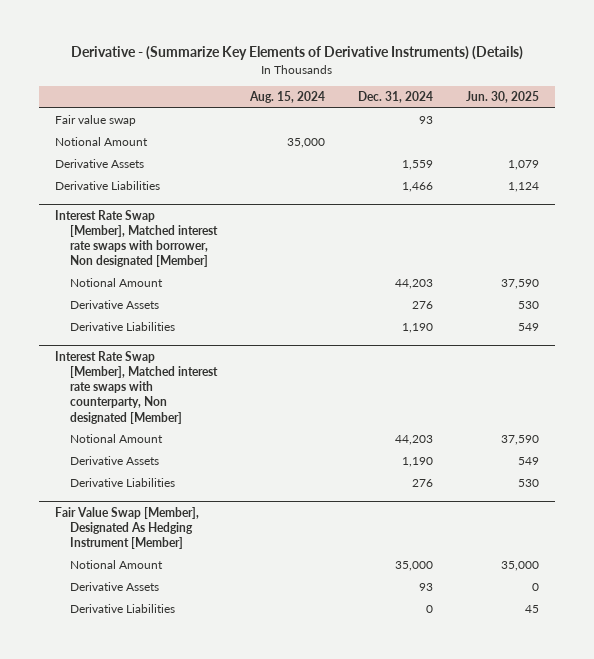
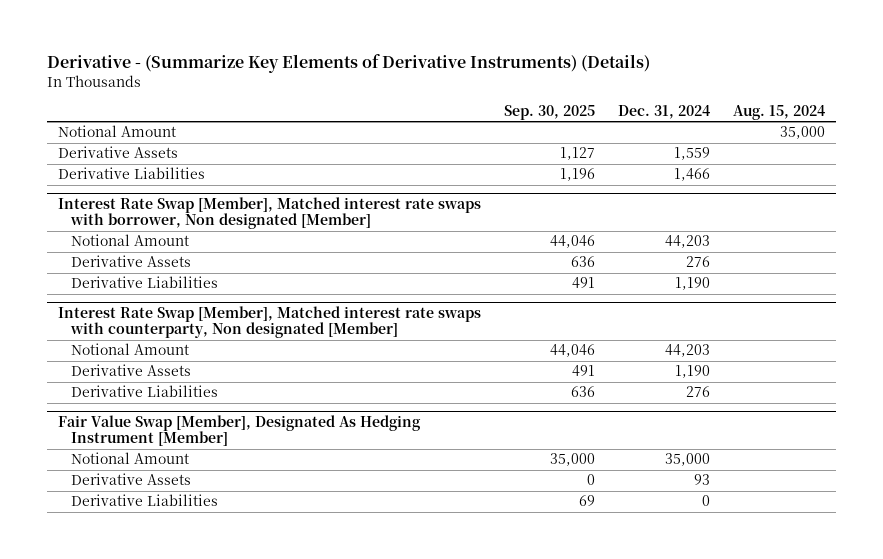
- | Aug. 15, 2024 | Dec. 31, 2024 | Jun. 30, 2025
+ | Sep. 30, 2025 | Dec. 31, 2024 | Aug. 15, 2024
- Fair value swap | | 93 |

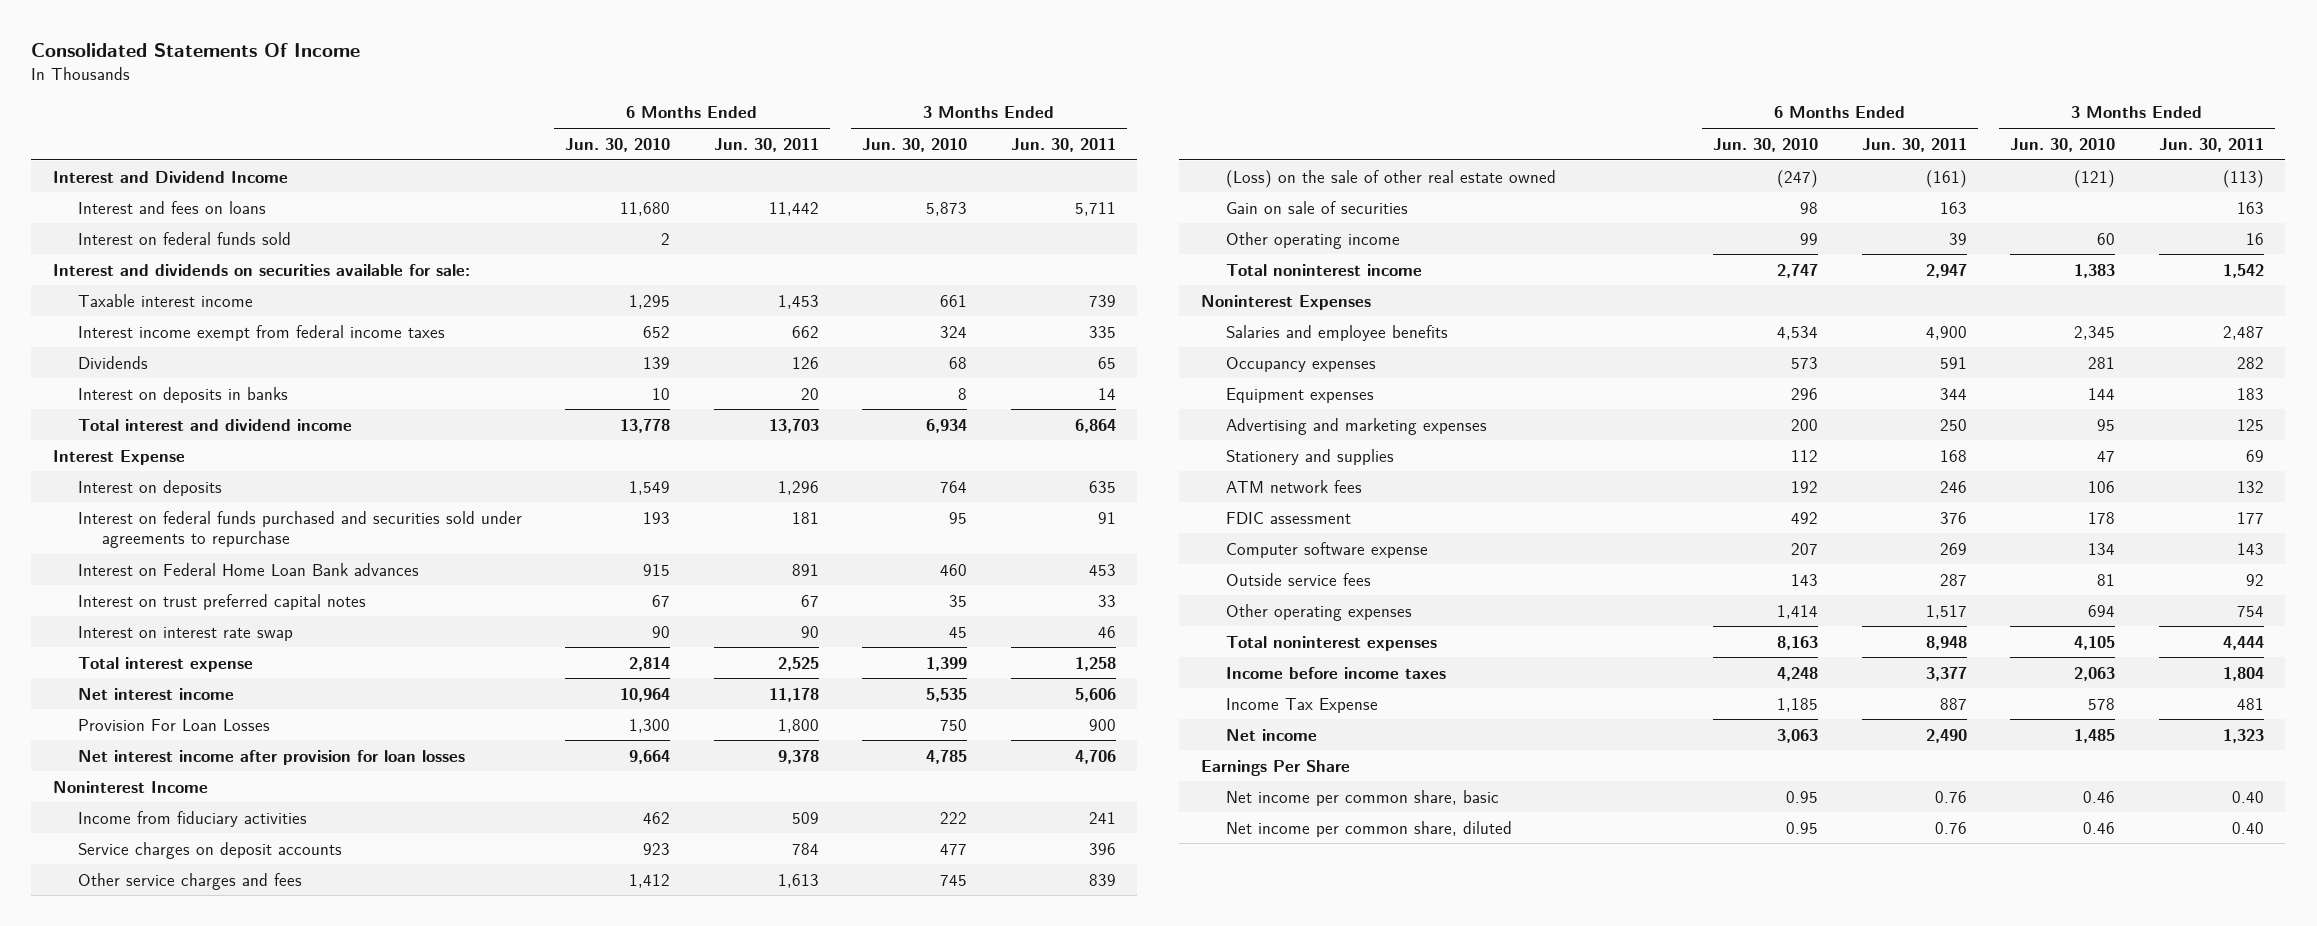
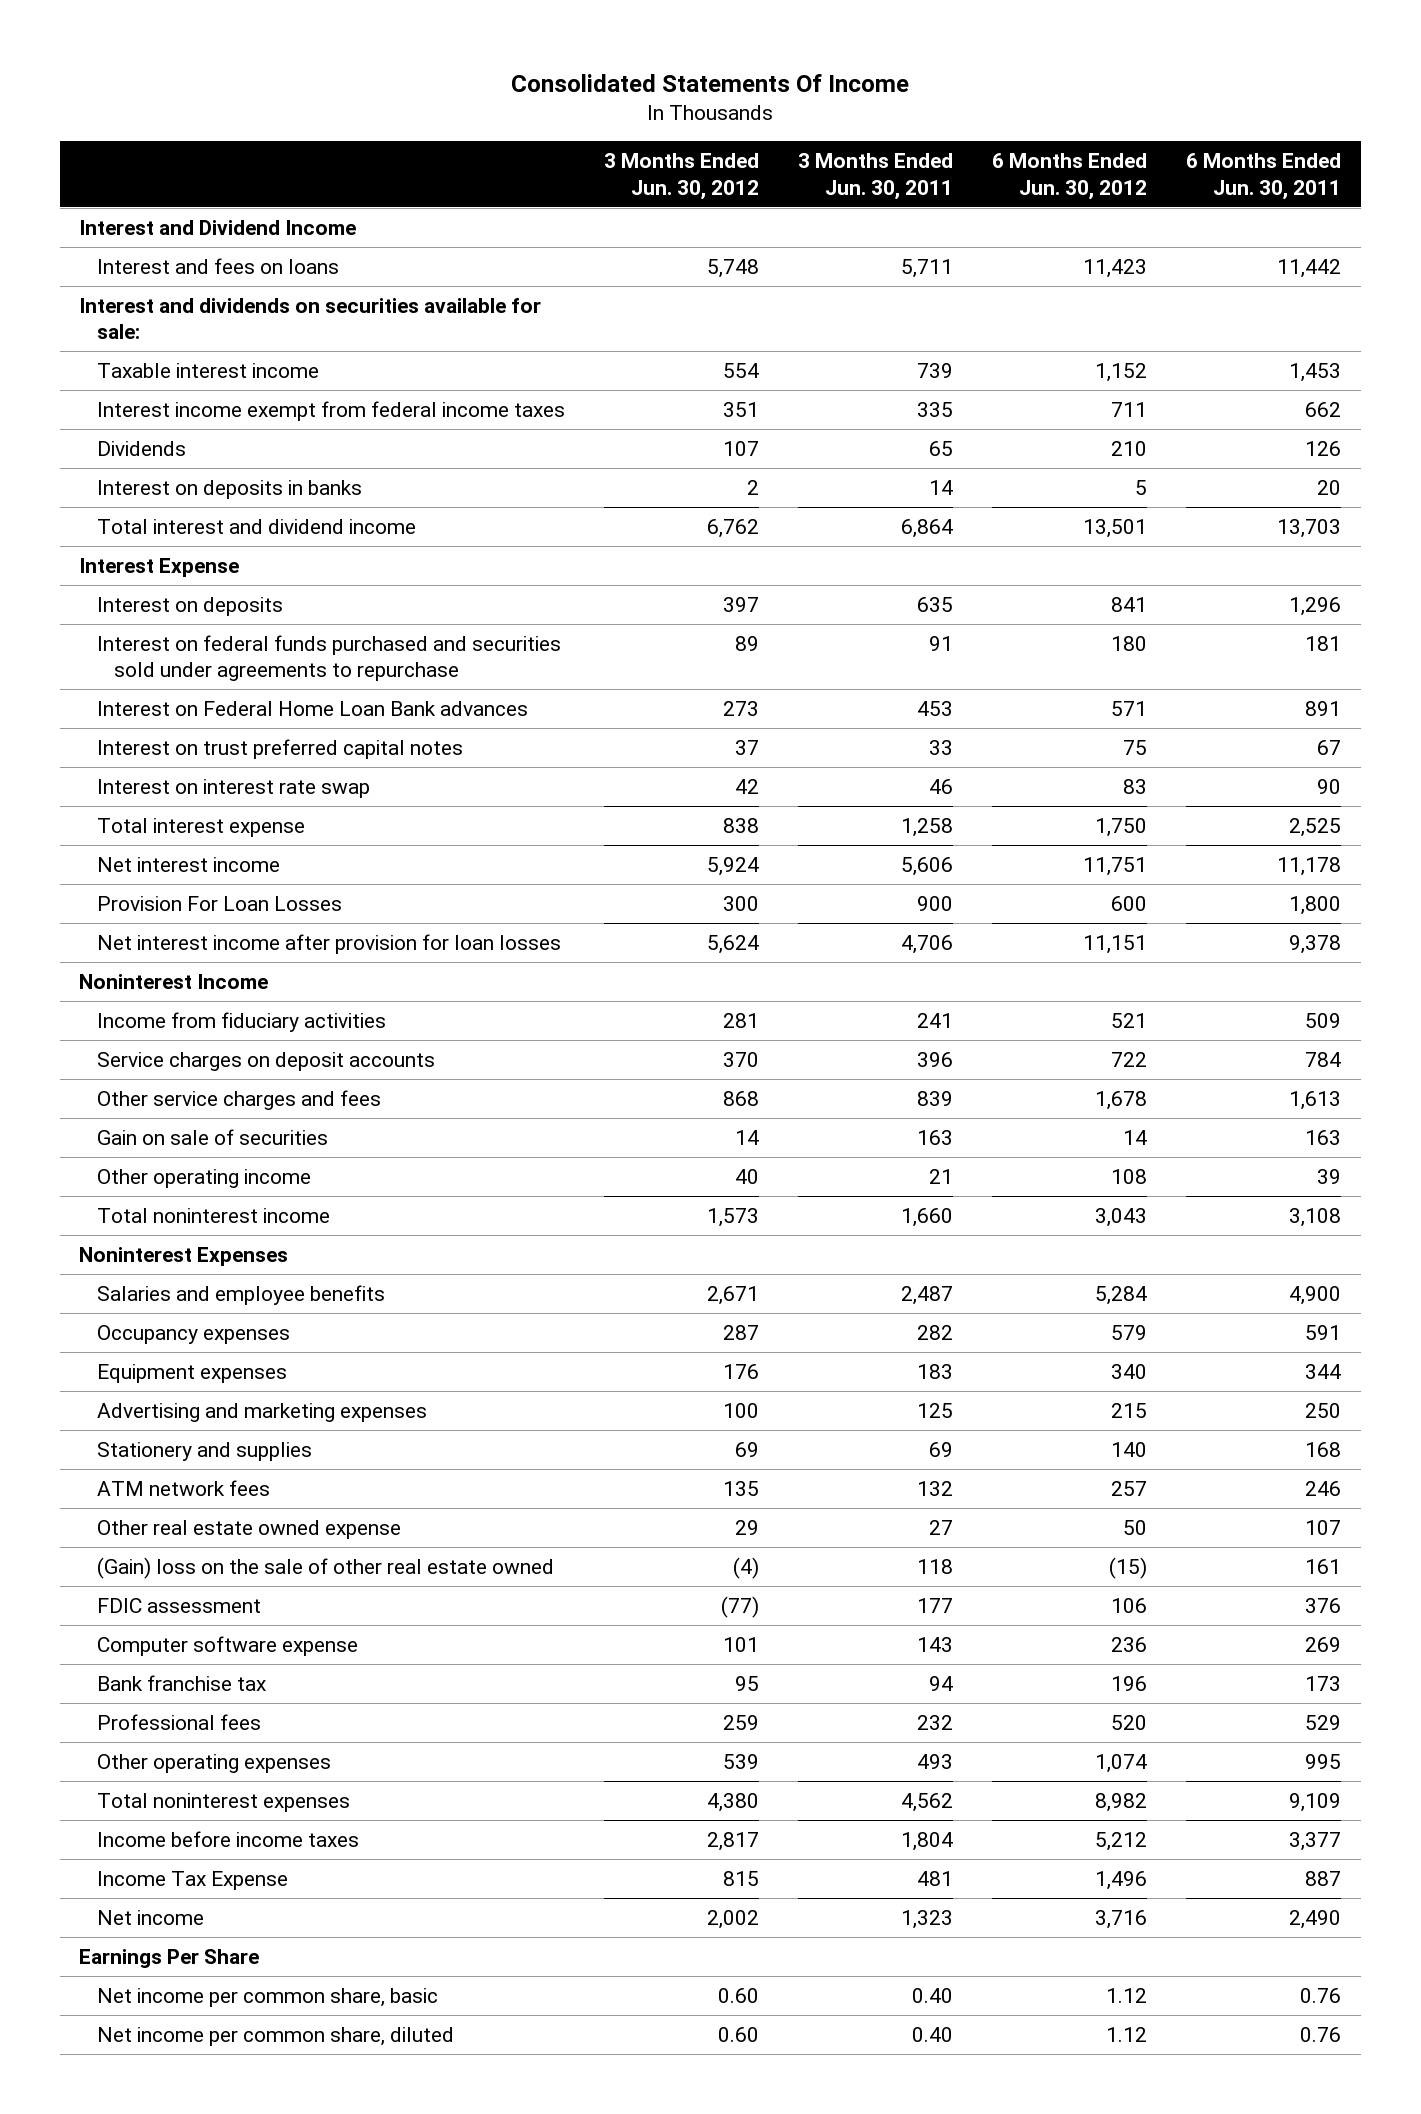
- | 6 Months Ended Jun. 30, 2010 | 6 Months Ended Jun. 30, 2011 | 3 Months Ended Jun. 30, 2010 | 3 Months Ended Jun. 30, 2011
+ | 3 Months Ended Jun. 30, 2012 | 3 Months Ended Jun. 30, 2011 | 6 Months Ended Jun. 30, 2012 | 6 Months Ended Jun. 30, 2011
- Interest on federal funds sold | 2 | | |
- (Loss) on the sale of other real estate owned | (247) | (161) | (121) | (113)
- Other operating income | 99 | 39 | 60 | 16
- Total noninterest income | 2,747 | 2,947 | 1,383 | 1,542
+ Other operating income | 40 | 21 | 108 | 39
+ Total noninterest income | 1,573 | 1,660 | 3,043 | 3,108
+ Other real estate owned expense | 29 | 27 | 50 | 107
+ (Gain) loss on the sale of other real estate owned | (4) | 118 | (15) | 161
- Outside service fees | 143 | 287 | 81 | 92
- Other operating expenses | 1,414 | 1,517 | 694 | 754
- Total noninterest expenses | 8,163 | 8,948 | 4,105 | 4,444
+ Bank franchise tax | 95 | 94 | 196 | 173
+ Professional fees | 259 | 232 | 520 | 529
+ Other operating expenses | 539 | 493 | 1,074 | 995
+ Total noninterest expenses | 4,380 | 4,562 | 8,982 | 9,109

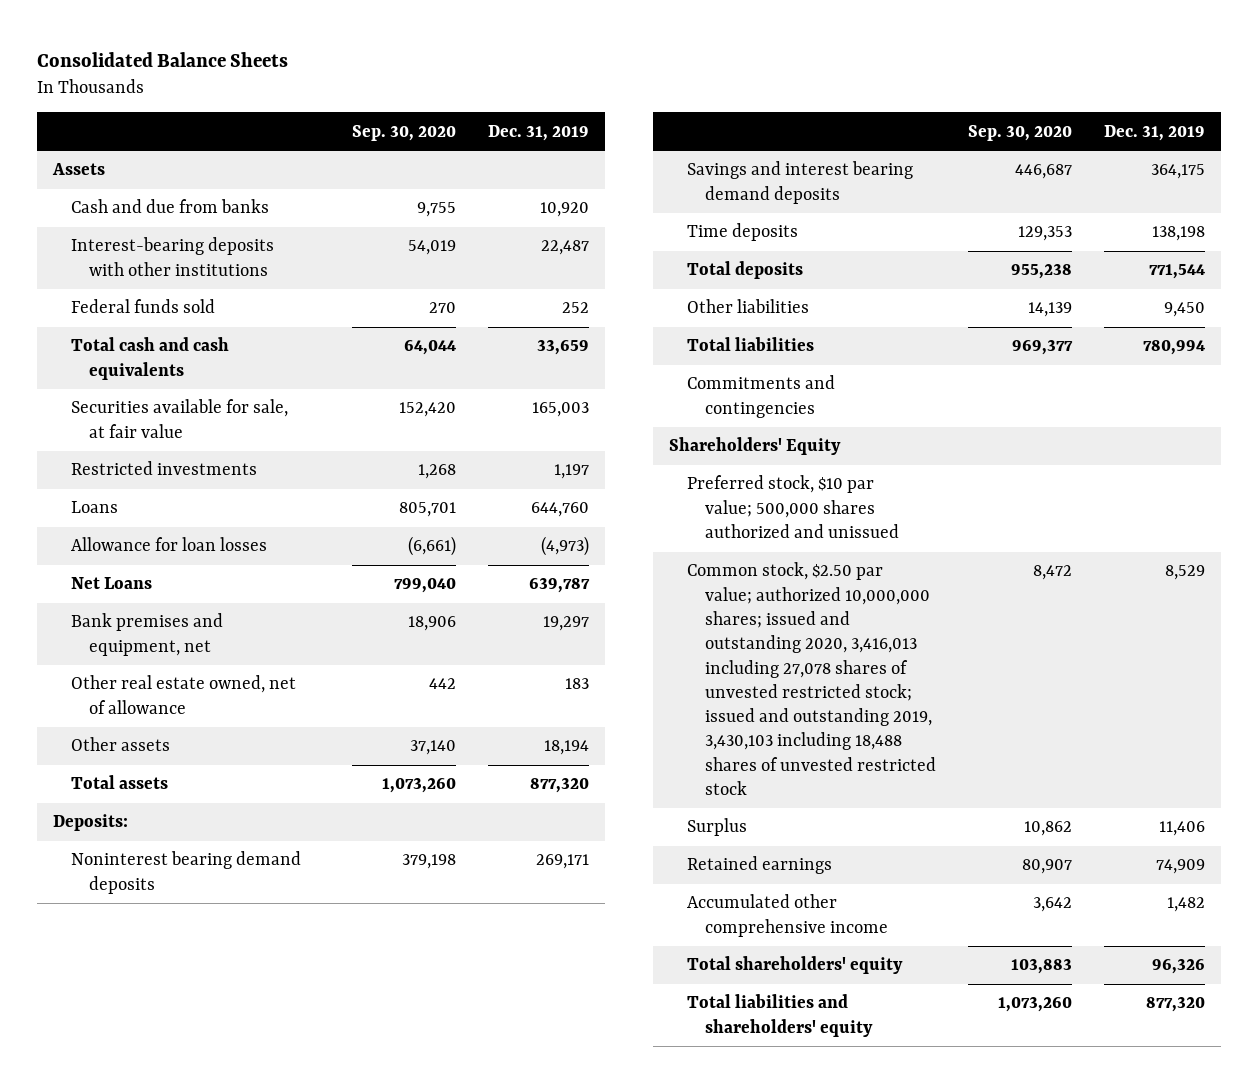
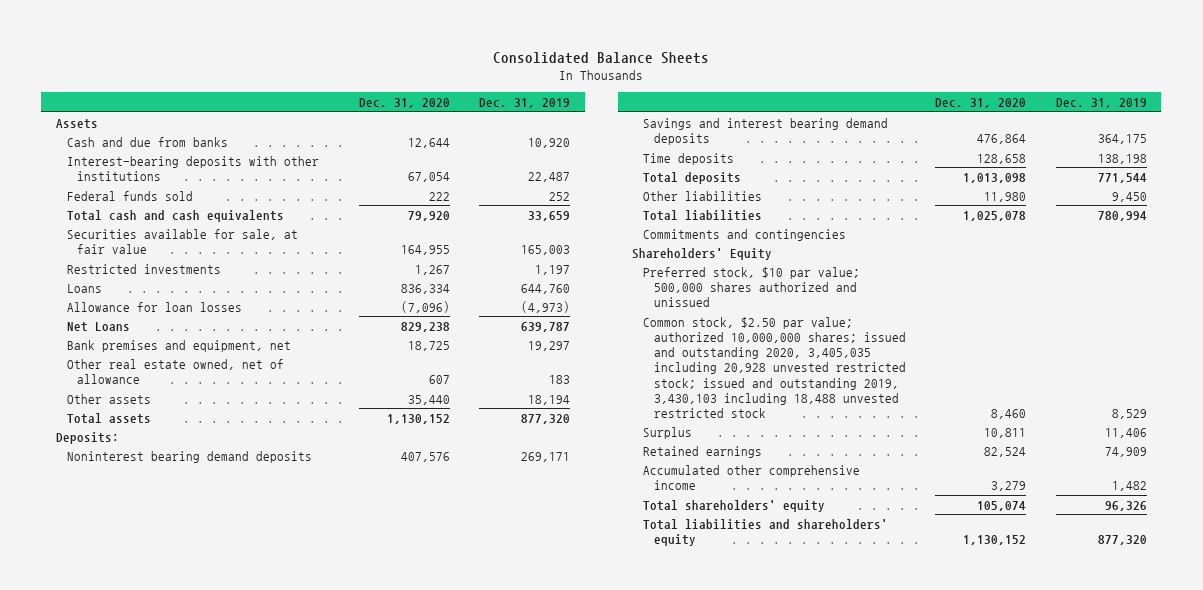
- | Sep. 30, 2020 | Dec. 31, 2019
+ | Dec. 31, 2020 | Dec. 31, 2019
- Common stock, $2.50 par value; authorized 10,000,000 shares; issued and outstanding 2020, 3,416,013 including 27,078 shares of unvested restricted stock; issued and outstanding 2019, 3,430,103 including 18,488 shares of unvested restricted stock | 8,472 | 8,529
+ Common stock, $2.50 par value; authorized 10,000,000 shares; issued and outstanding 2020, 3,405,035 including 20,928 unvested restricted stock; issued and outstanding 2019, 3,430,103 including 18,488 unvested restricted stock | 8,460 | 8,529

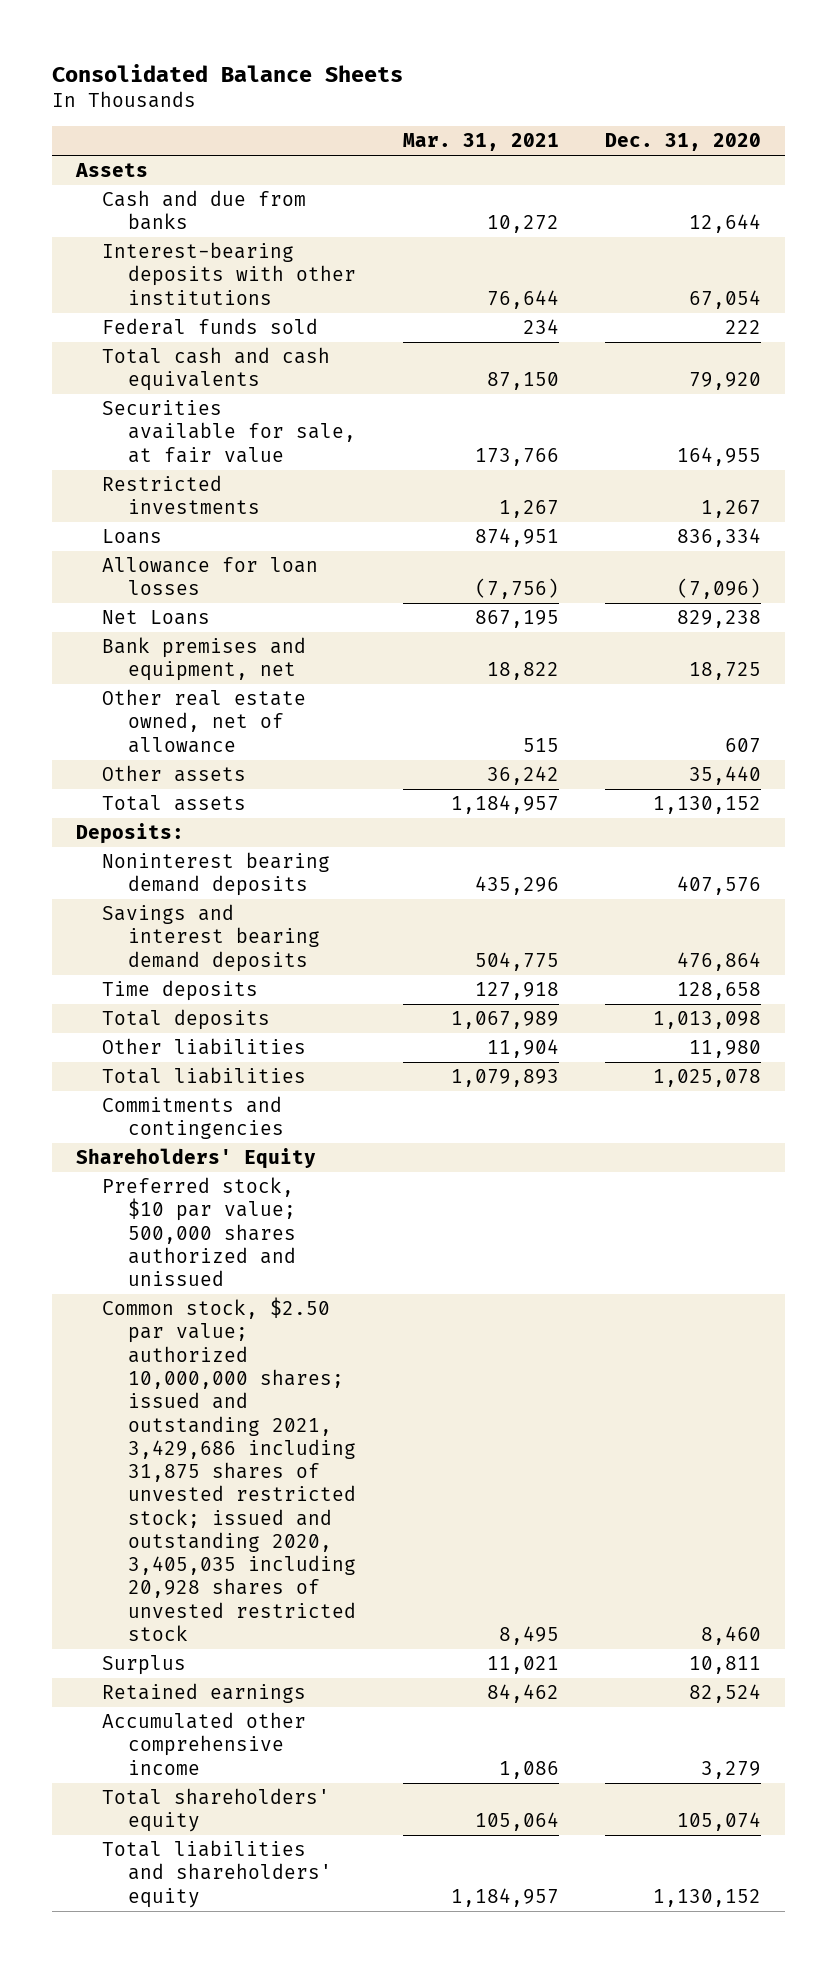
- | Dec. 31, 2020 | Dec. 31, 2019
+ | Mar. 31, 2021 | Dec. 31, 2020
- Common stock, $2.50 par value; authorized 10,000,000 shares; issued and outstanding 2020, 3,405,035 including 20,928 unvested restricted stock; issued and outstanding 2019, 3,430,103 including 18,488 unvested restricted stock | 8,460 | 8,529
+ Common stock, $2.50 par value; authorized 10,000,000 shares; issued and outstanding 2021, 3,429,686 including 31,875 shares of unvested restricted stock; issued and outstanding 2020, 3,405,035 including 20,928 shares of unvested restricted stock | 8,495 | 8,460

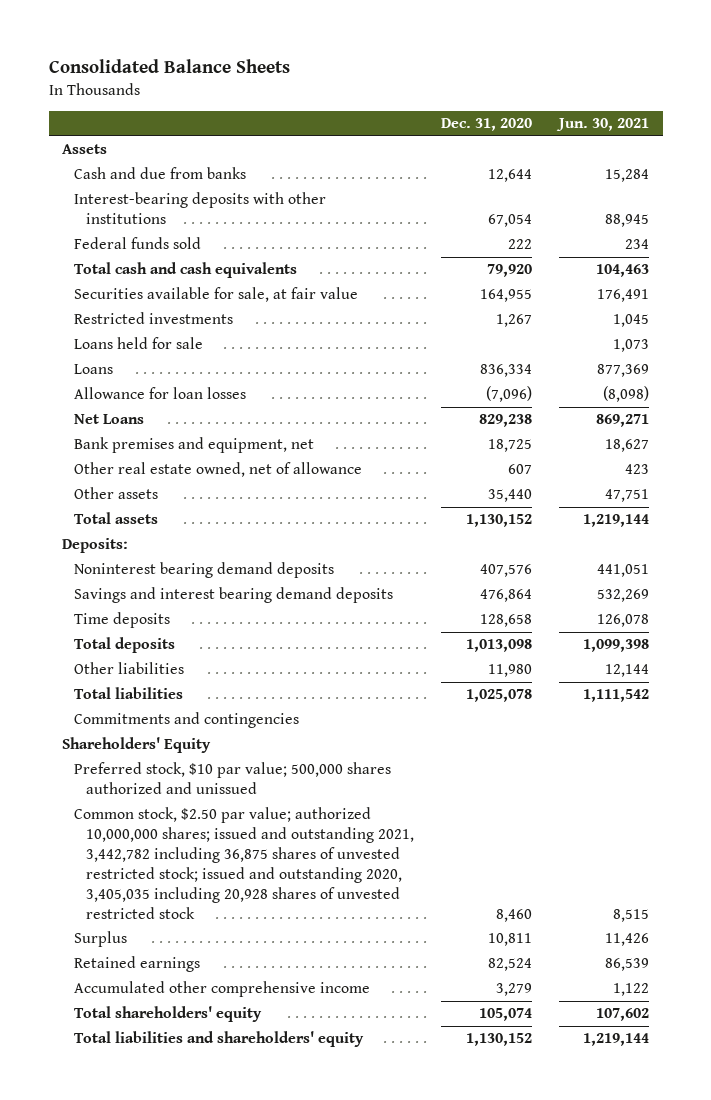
- | Mar. 31, 2021 | Dec. 31, 2020
+ | Dec. 31, 2020 | Jun. 30, 2021
+ Loans held for sale | | 1,073
- Common stock, $2.50 par value; authorized 10,000,000 shares; issued and outstanding 2021, 3,429,686 including 31,875 shares of unvested restricted stock; issued and outstanding 2020, 3,405,035 including 20,928 shares of unvested restricted stock | 8,495 | 8,460
+ Common stock, $2.50 par value; authorized 10,000,000 shares; issued and outstanding 2021, 3,442,782 including 36,875 shares of unvested restricted stock; issued and outstanding 2020, 3,405,035 including 20,928 shares of unvested restricted stock | 8,460 | 8,515

